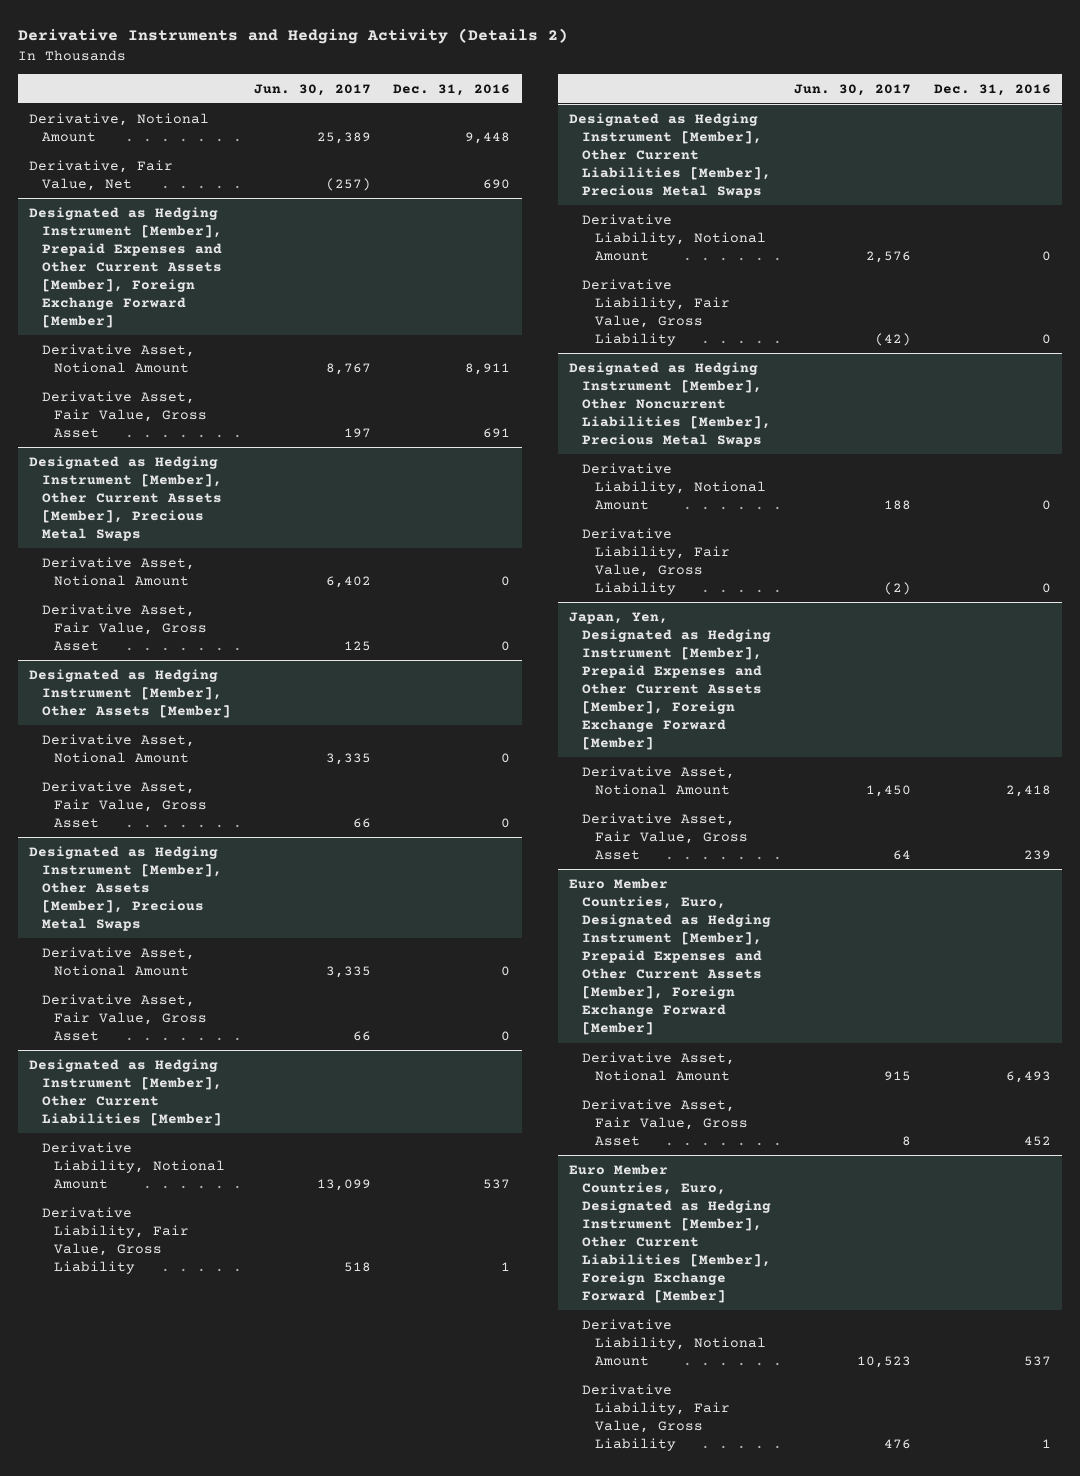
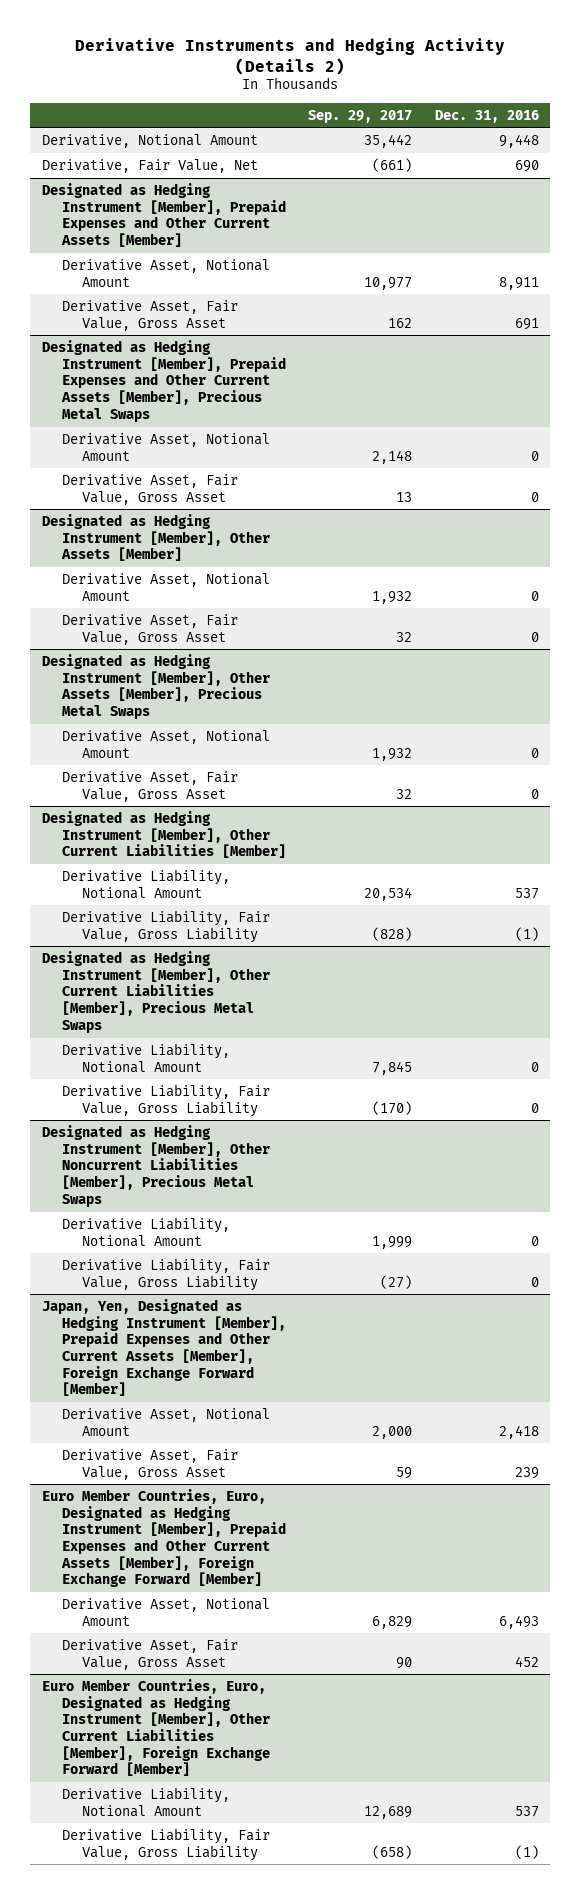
- | Jun. 30, 2017 | Dec. 31, 2016
+ | Sep. 29, 2017 | Dec. 31, 2016
- Designated as Hedging Instrument [Member], Prepaid Expenses and Other Current Assets [Member], Foreign Exchange Forward [Member]
+ Designated as Hedging Instrument [Member], Prepaid Expenses and Other Current Assets [Member]
- Designated as Hedging Instrument [Member], Other Current Assets [Member], Precious Metal Swaps
+ Designated as Hedging Instrument [Member], Prepaid Expenses and Other Current Assets [Member], Precious Metal Swaps
@ Designated as Hedging Instrument [Member], Other Current Liabilities [Member]
- Derivative Liability, Fair Value, Gross Liability | 518 | 1
+ Derivative Liability, Fair Value, Gross Liability | (828) | (1)
@ Euro Member Countries, Euro, Designated as Hedging Instrument [Member], Other Current Liabilities [Member], Foreign Exchange Forward [Member]
- Derivative Liability, Fair Value, Gross Liability | 476 | 1
+ Derivative Liability, Fair Value, Gross Liability | (658) | (1)

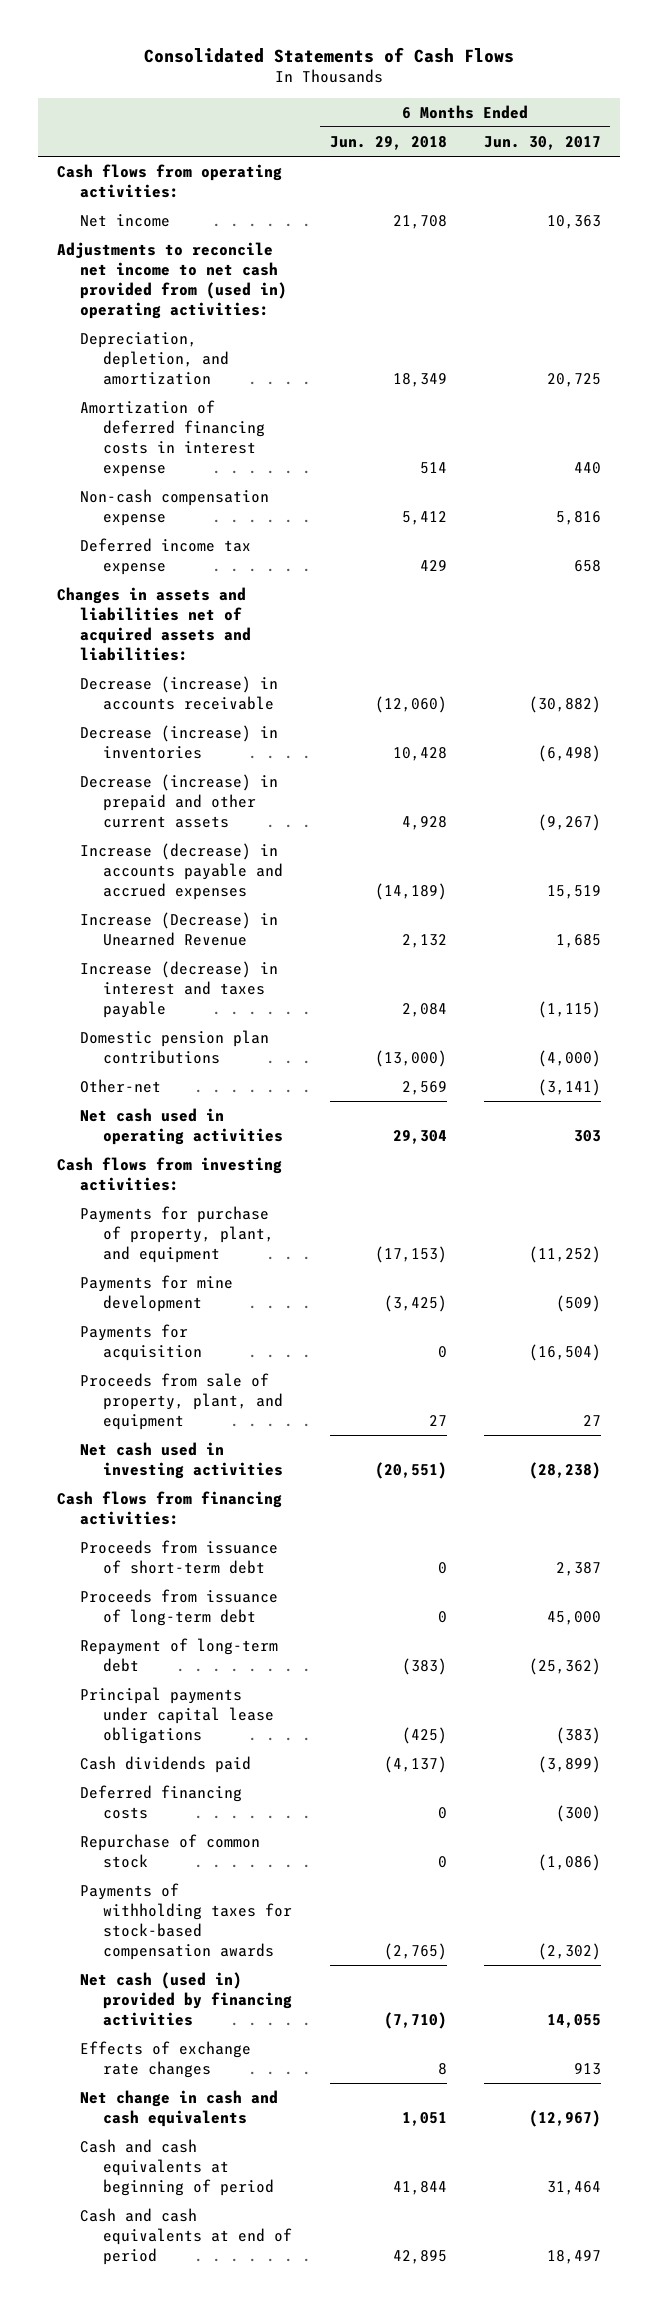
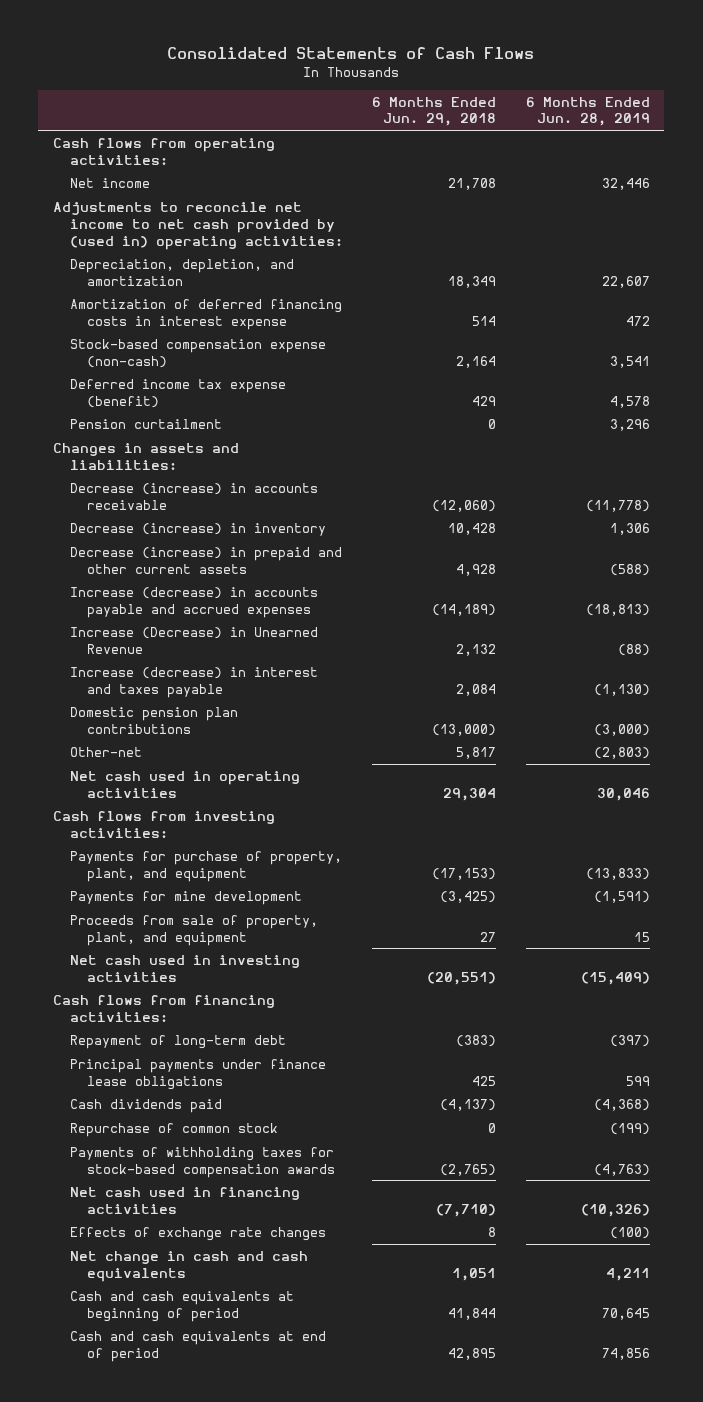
- | 6 Months Ended Jun. 29, 2018 | 6 Months Ended Jun. 30, 2017
+ | 6 Months Ended Jun. 29, 2018 | 6 Months Ended Jun. 28, 2019
- Adjustments to reconcile net income to net cash provided from (used in) operating activities:
+ Adjustments to reconcile net income to net cash provided by (used in) operating activities:
- Non-cash compensation expense | 5,412 | 5,816
- Deferred income tax expense | 429 | 658
- Changes in assets and liabilities net of acquired assets and liabilities:
+ Stock-based compensation expense (non-cash) | 2,164 | 3,541
+ Deferred income tax expense (benefit) | 429 | 4,578
+ Pension curtailment | 0 | 3,296
+ Changes in assets and liabilities:
- Decrease (increase) in inventories | 10,428 | (6,498)
+ Decrease (increase) in inventory | 10,428 | 1,306
- Other-net | 2,569 | (3,141)
+ Other-net | 5,817 | (2,803)
- Payments for acquisition | 0 | (16,504)
- Proceeds from issuance of short-term debt | 0 | 2,387
- Proceeds from issuance of long-term debt | 0 | 45,000
- Principal payments under capital lease obligations | (425) | (383)
+ Principal payments under finance lease obligations | 425 | 599
- Deferred financing costs | 0 | (300)
- Net cash (used in) provided by financing activities | (7,710) | 14,055
+ Net cash used in financing activities | (7,710) | (10,326)

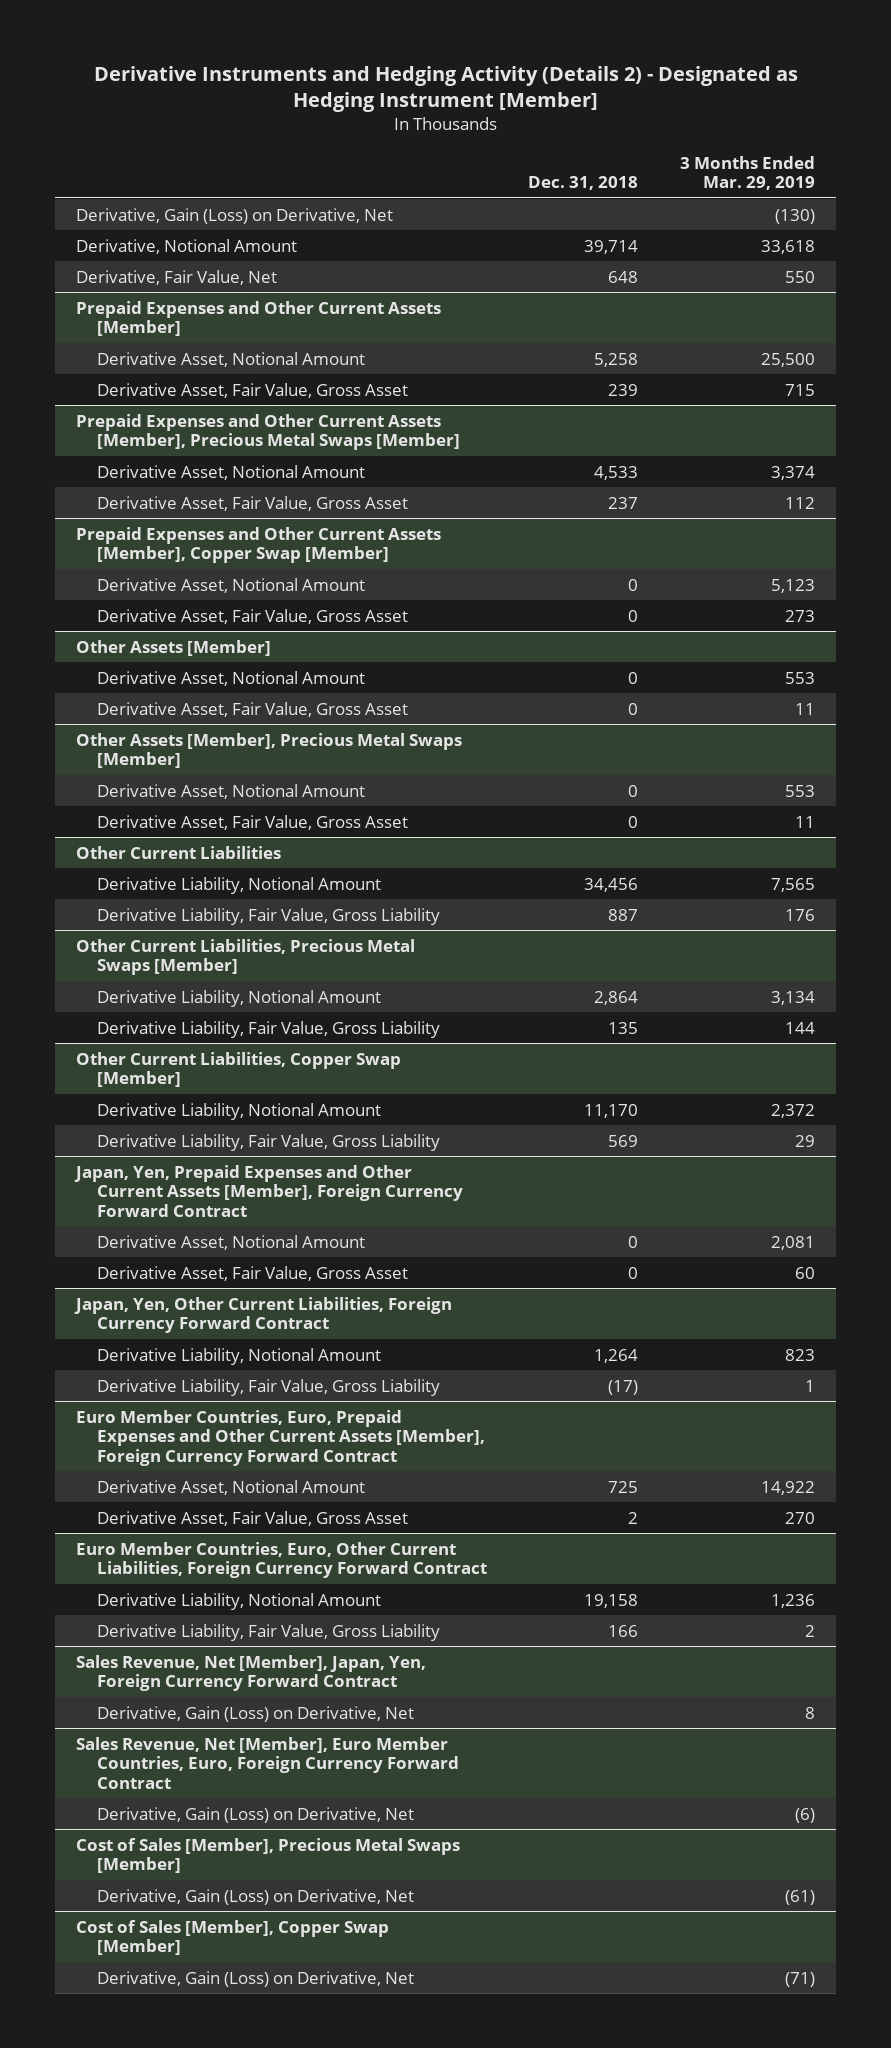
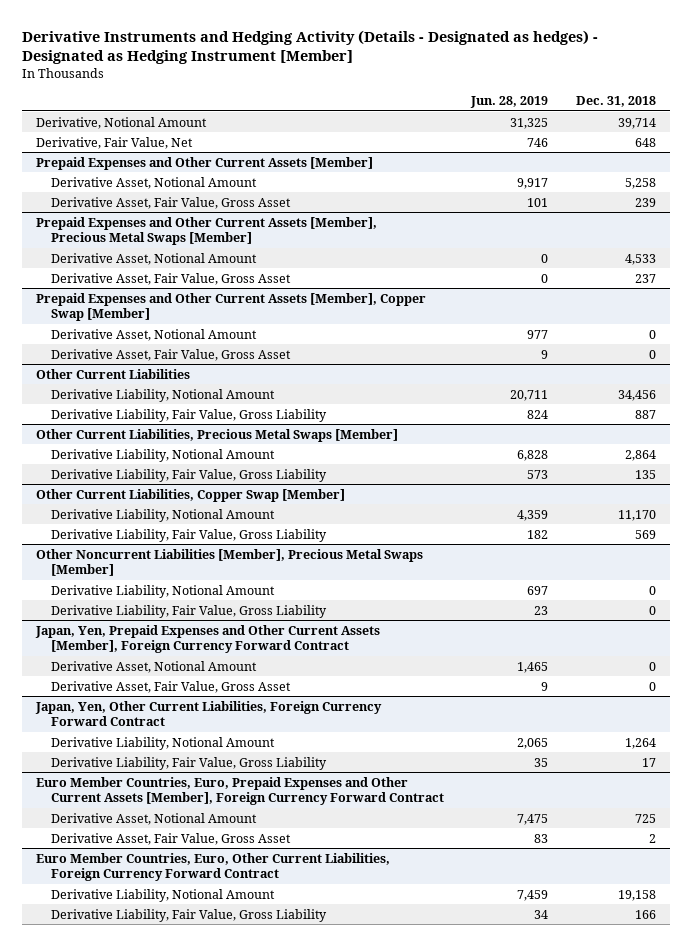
- Derivative Instruments and Hedging Activity (Details 2) - Designated as Hedging Instrument [Member]
+ Derivative Instruments and Hedging Activity (Details - Designated as hedges) - Designated as Hedging Instrument [Member]
- | Dec. 31, 2018 | 3 Months Ended Mar. 29, 2019
+ | Jun. 28, 2019 | Dec. 31, 2018
- Derivative, Gain (Loss) on Derivative, Net | | (130)
- Other Assets [Member]
- Derivative Asset, Notional Amount | 0 | 553
- Derivative Asset, Fair Value, Gross Asset | 0 | 11
- Other Assets [Member], Precious Metal Swaps [Member]
- Derivative Asset, Notional Amount | 0 | 553
- Derivative Asset, Fair Value, Gross Asset | 0 | 11
+ Other Noncurrent Liabilities [Member], Precious Metal Swaps [Member]
+ Derivative Liability, Notional Amount | 697 | 0
+ Derivative Liability, Fair Value, Gross Liability | 23 | 0
@ Japan, Yen, Other Current Liabilities, Foreign Currency Forward Contract
- Derivative Liability, Fair Value, Gross Liability | (17) | 1
+ Derivative Liability, Fair Value, Gross Liability | 35 | 17
- Sales Revenue, Net [Member], Japan, Yen, Foreign Currency Forward Contract
- Derivative, Gain (Loss) on Derivative, Net | | 8
- Sales Revenue, Net [Member], Euro Member Countries, Euro, Foreign Currency Forward Contract
- Derivative, Gain (Loss) on Derivative, Net | | (6)
- Cost of Sales [Member], Precious Metal Swaps [Member]
- Derivative, Gain (Loss) on Derivative, Net | | (61)
- Cost of Sales [Member], Copper Swap [Member]
- Derivative, Gain (Loss) on Derivative, Net | | (71)

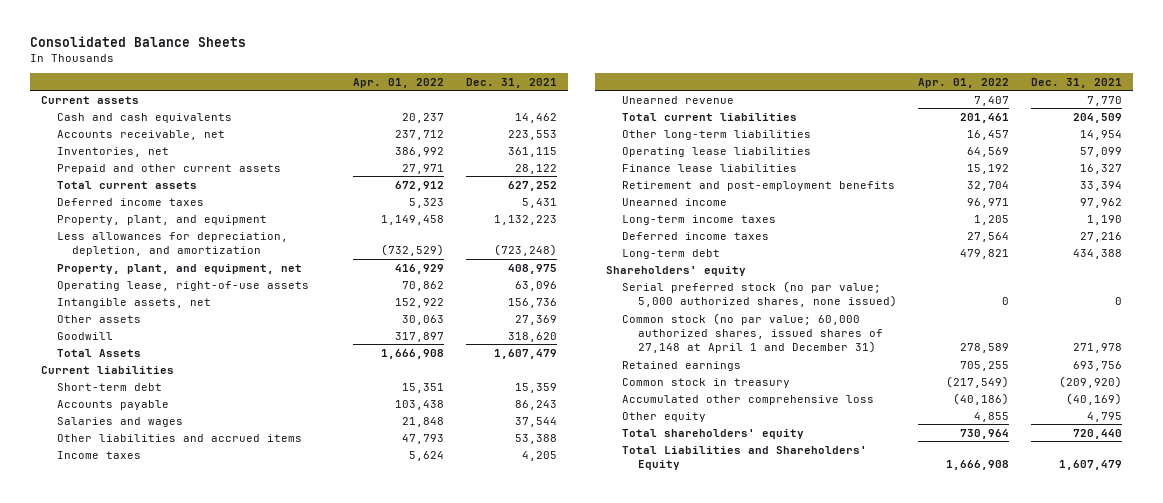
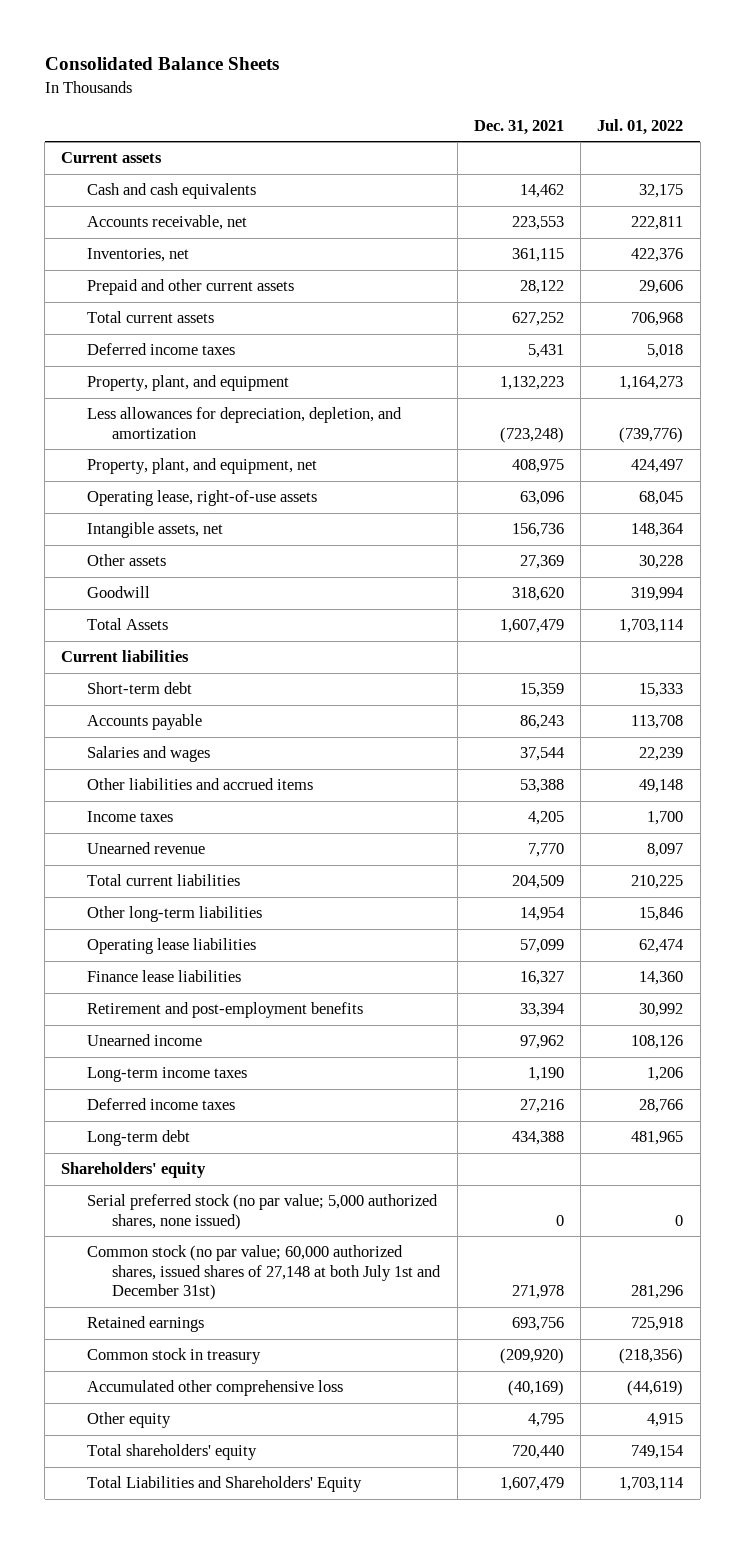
- | Apr. 01, 2022 | Dec. 31, 2021
+ | Dec. 31, 2021 | Jul. 01, 2022
- Common stock (no par value; 60,000 authorized shares, issued shares of 27,148 at April 1 and December 31) | 278,589 | 271,978
+ Common stock (no par value; 60,000 authorized shares, issued shares of 27,148 at both July 1st and December 31st) | 271,978 | 281,296

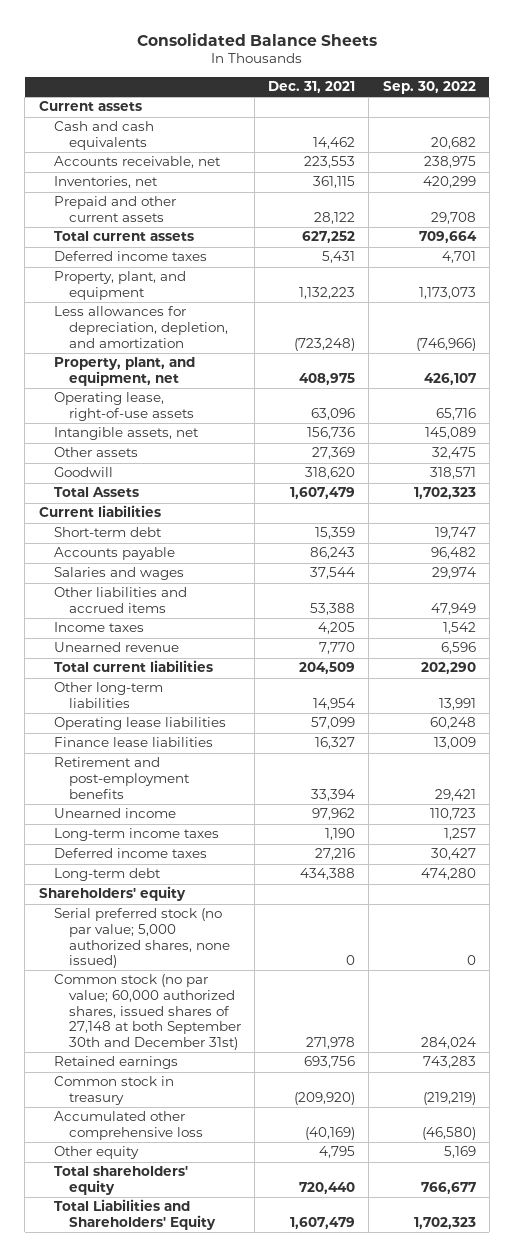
- | Dec. 31, 2021 | Jul. 01, 2022
+ | Dec. 31, 2021 | Sep. 30, 2022
- Common stock (no par value; 60,000 authorized shares, issued shares of 27,148 at both July 1st and December 31st) | 271,978 | 281,296
+ Common stock (no par value; 60,000 authorized shares, issued shares of 27,148 at both September 30th and December 31st) | 271,978 | 284,024

